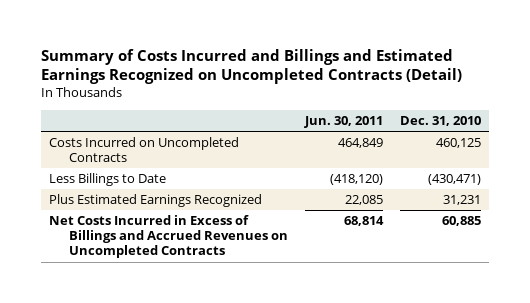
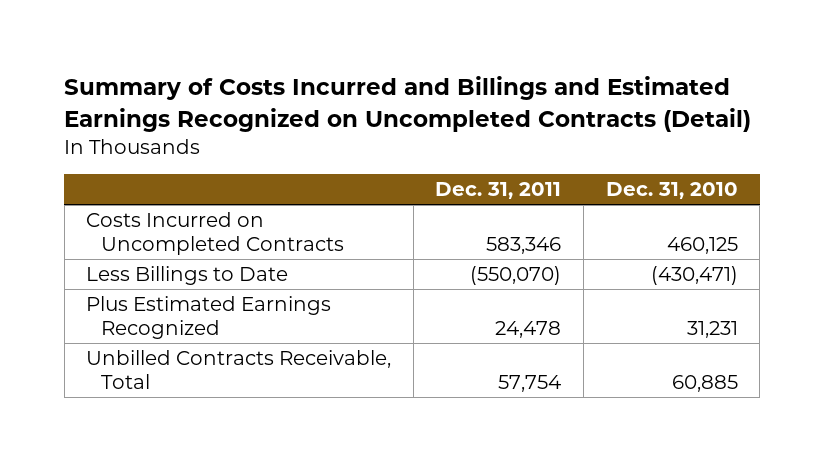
- | Jun. 30, 2011 | Dec. 31, 2010
+ | Dec. 31, 2011 | Dec. 31, 2010
- Net Costs Incurred in Excess of Billings and Accrued Revenues on Uncompleted Contracts | 68,814 | 60,885
+ Unbilled Contracts Receivable, Total | 57,754 | 60,885

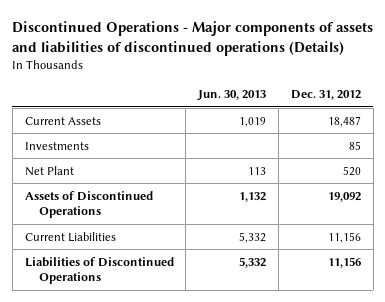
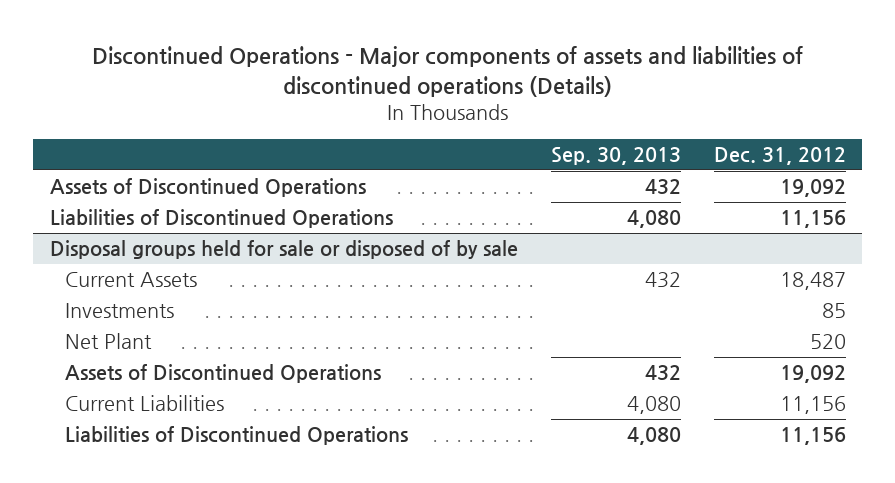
- | Jun. 30, 2013 | Dec. 31, 2012
+ | Sep. 30, 2013 | Dec. 31, 2012
+ Assets of Discontinued Operations | 432 | 19,092
+ Liabilities of Discontinued Operations | 4,080 | 11,156
+ Disposal groups held for sale or disposed of by sale

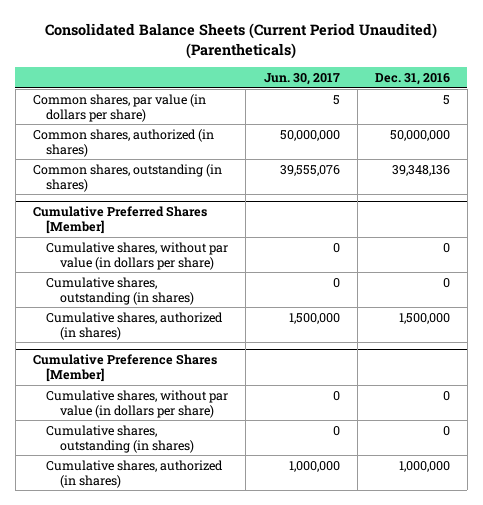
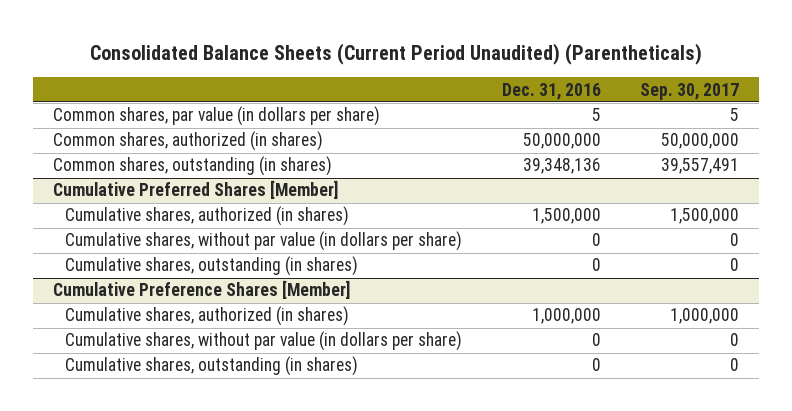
- | Jun. 30, 2017 | Dec. 31, 2016
+ | Dec. 31, 2016 | Sep. 30, 2017
@ Cumulative Preferred Shares [Member]
moved up: Cumulative shares, authorized (in shares) | 1,500,000 | 1,500,000
@ Cumulative Preference Shares [Member]
moved up: Cumulative shares, authorized (in shares) | 1,000,000 | 1,000,000

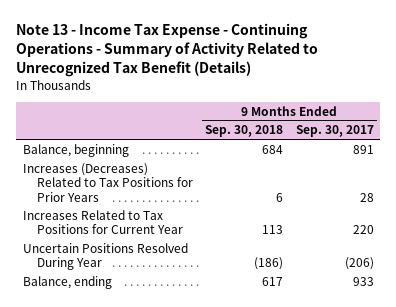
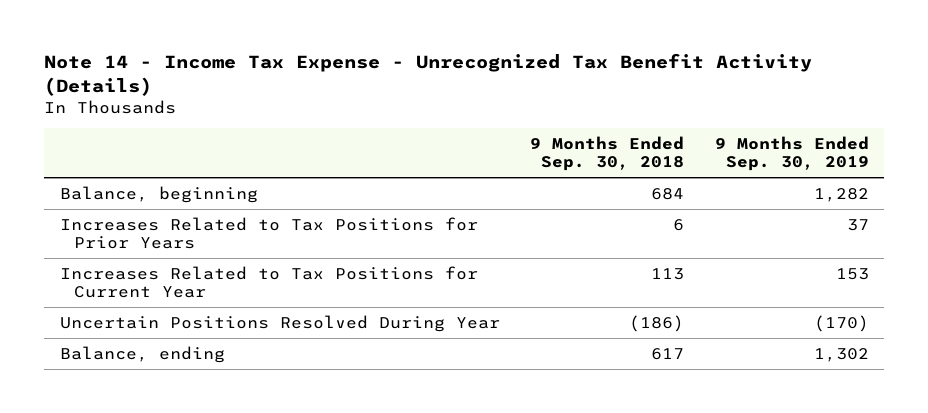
- Note 13 - Income Tax Expense - Continuing Operations - Summary of Activity Related to Unrecognized Tax Benefit (Details)
+ Note 14 - Income Tax Expense - Unrecognized Tax Benefit Activity (Details)
- | 9 Months Ended Sep. 30, 2018 | 9 Months Ended Sep. 30, 2017
+ | 9 Months Ended Sep. 30, 2018 | 9 Months Ended Sep. 30, 2019
- Increases (Decreases) Related to Tax Positions for Prior Years | 6 | 28
+ Increases Related to Tax Positions for Prior Years | 6 | 37

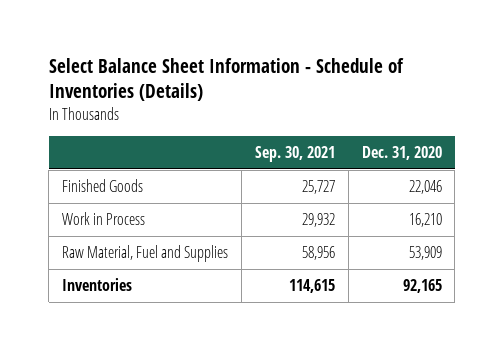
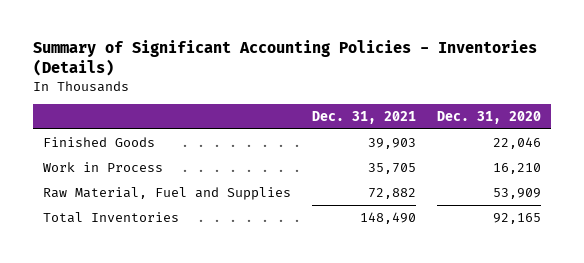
- Select Balance Sheet Information - Schedule of Inventories (Details)
+ Summary of Significant Accounting Policies - Inventories (Details)
- | Sep. 30, 2021 | Dec. 31, 2020
+ | Dec. 31, 2021 | Dec. 31, 2020
- Inventories | 114,615 | 92,165
+ Total Inventories | 148,490 | 92,165

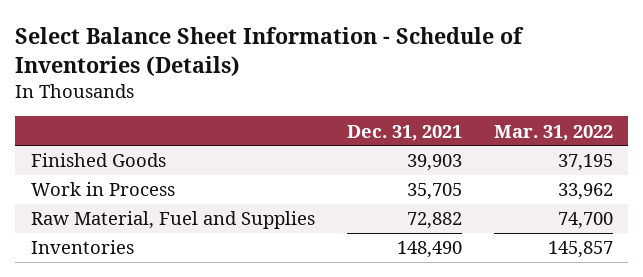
- Summary of Significant Accounting Policies - Inventories (Details)
+ Select Balance Sheet Information - Schedule of Inventories (Details)
- | Dec. 31, 2021 | Dec. 31, 2020
+ | Dec. 31, 2021 | Mar. 31, 2022
- Total Inventories | 148,490 | 92,165
+ Inventories | 148,490 | 145,857

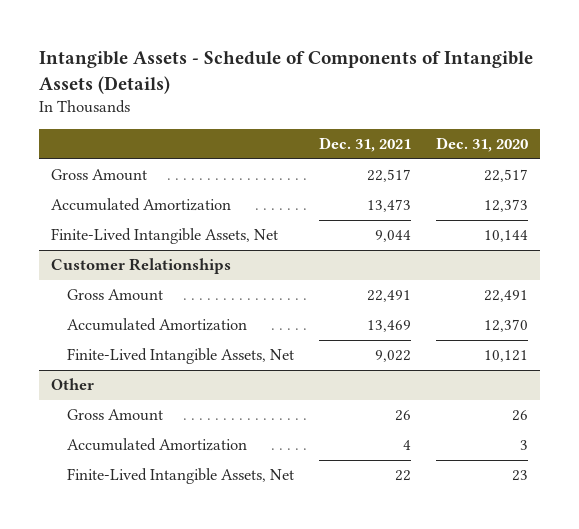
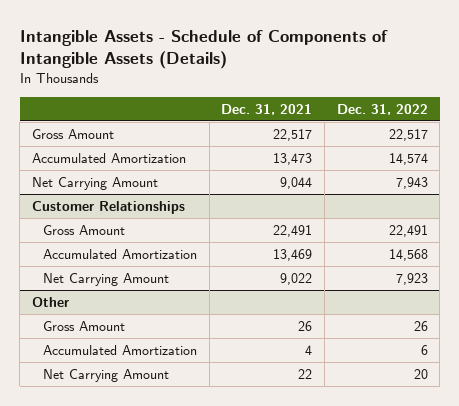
- | Dec. 31, 2021 | Dec. 31, 2020
+ | Dec. 31, 2021 | Dec. 31, 2022
- Finite-Lived Intangible Assets, Net | 9,044 | 10,144
+ Net Carrying Amount | 9,044 | 7,943
@ Customer Relationships
- Finite-Lived Intangible Assets, Net | 9,022 | 10,121
+ Net Carrying Amount | 9,022 | 7,923
@ Other
- Finite-Lived Intangible Assets, Net | 22 | 23
+ Net Carrying Amount | 22 | 20

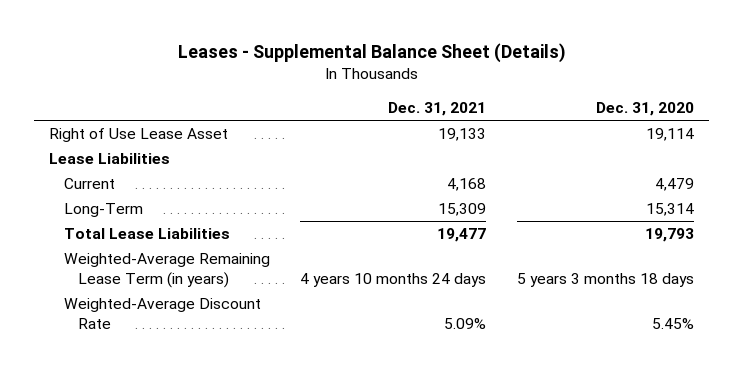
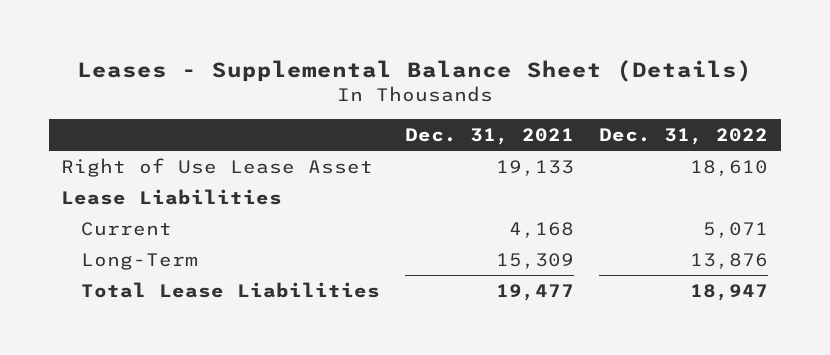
- | Dec. 31, 2021 | Dec. 31, 2020
+ | Dec. 31, 2021 | Dec. 31, 2022
- Weighted-Average Remaining Lease Term (in years) | 4 years 10 months 24 days | 5 years 3 months 18 days
- Weighted-Average Discount Rate | 5.09% | 5.45%

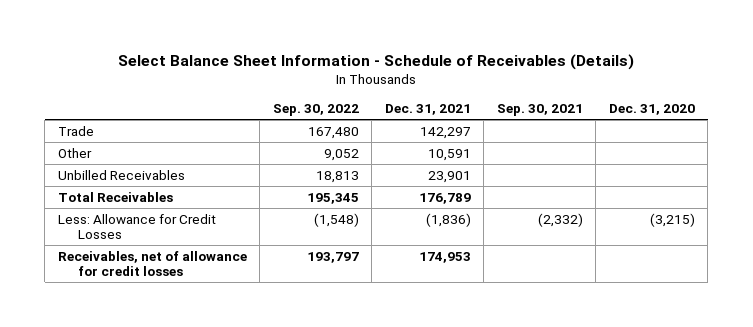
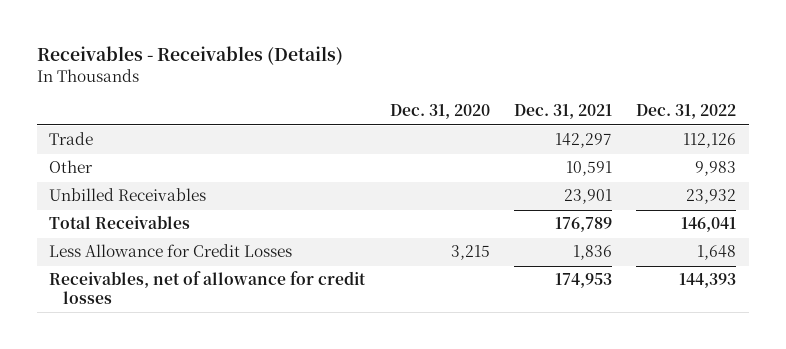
- Select Balance Sheet Information - Schedule of Receivables (Details)
+ Receivables - Receivables (Details)
- | Sep. 30, 2022 | Dec. 31, 2021 | Sep. 30, 2021 | Dec. 31, 2020
+ | Dec. 31, 2020 | Dec. 31, 2021 | Dec. 31, 2022
- Less: Allowance for Credit Losses | (1,548) | (1,836) | (2,332) | (3,215)
+ Less Allowance for Credit Losses | 3,215 | 1,836 | 1,648

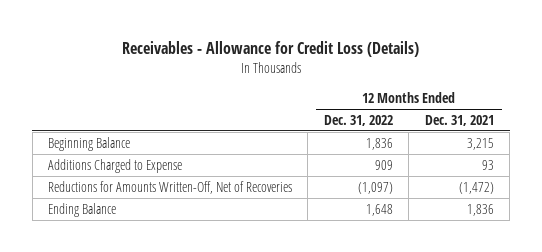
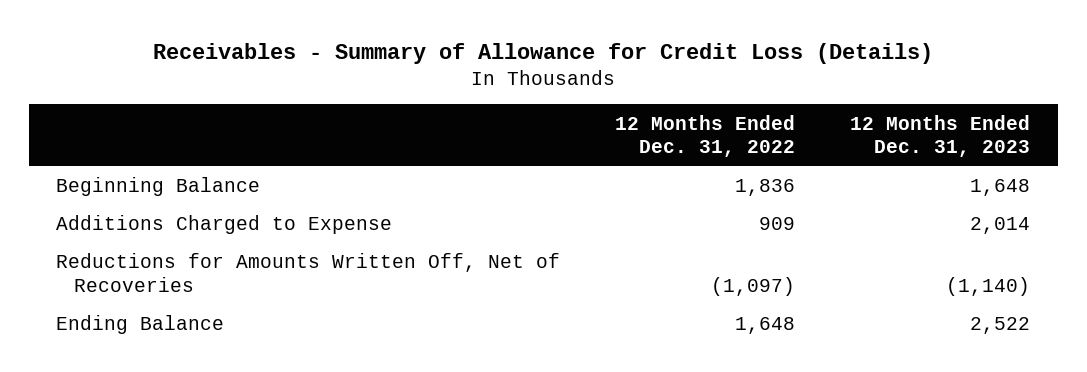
- Receivables - Allowance for Credit Loss (Details)
+ Receivables - Summary of Allowance for Credit Loss (Details)
- | 12 Months Ended Dec. 31, 2022 | 12 Months Ended Dec. 31, 2021
+ | 12 Months Ended Dec. 31, 2022 | 12 Months Ended Dec. 31, 2023
- Reductions for Amounts Written-Off, Net of Recoveries | (1,097) | (1,472)
+ Reductions for Amounts Written Off, Net of Recoveries | (1,097) | (1,140)

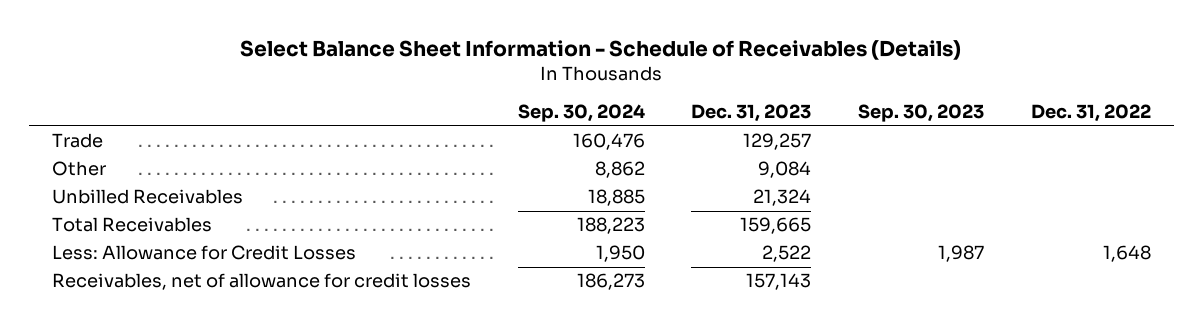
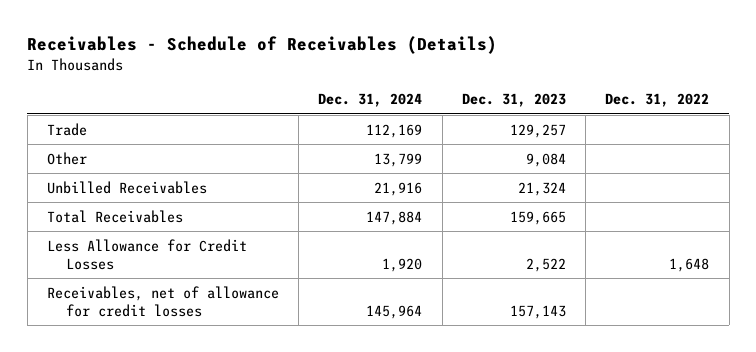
- Select Balance Sheet Information - Schedule of Receivables (Details)
+ Receivables - Schedule of Receivables (Details)
- | Sep. 30, 2024 | Dec. 31, 2023 | Sep. 30, 2023 | Dec. 31, 2022
+ | Dec. 31, 2024 | Dec. 31, 2023 | Dec. 31, 2022
- Less: Allowance for Credit Losses | 1,950 | 2,522 | 1,987 | 1,648
+ Less Allowance for Credit Losses | 1,920 | 2,522 | 1,648

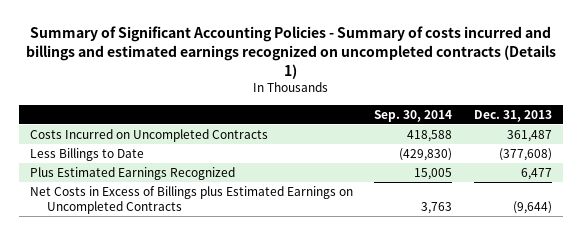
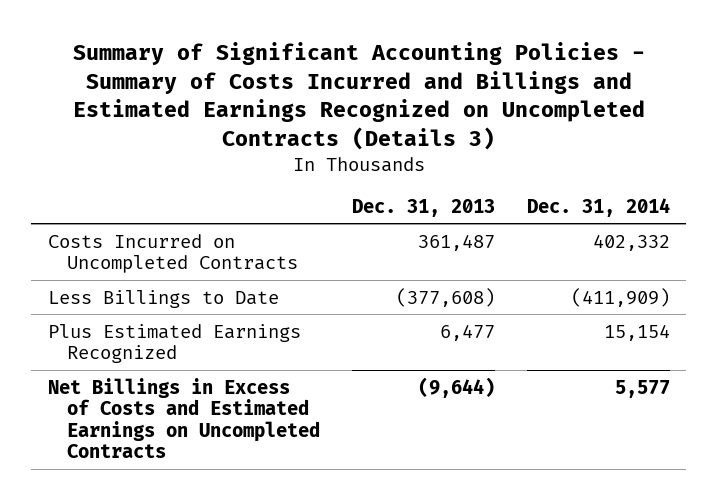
- Summary of Significant Accounting Policies - Summary of costs incurred and billings and estimated earnings recognized on uncompleted contracts (Details 1)
+ Summary of Significant Accounting Policies - Summary of Costs Incurred and Billings and Estimated Earnings Recognized on Uncompleted Contracts (Details 3)
- | Sep. 30, 2014 | Dec. 31, 2013
+ | Dec. 31, 2013 | Dec. 31, 2014
- Net Costs in Excess of Billings plus Estimated Earnings on Uncompleted Contracts | 3,763 | (9,644)
+ Net Billings in Excess of Costs and Estimated Earnings on Uncompleted Contracts | (9,644) | 5,577

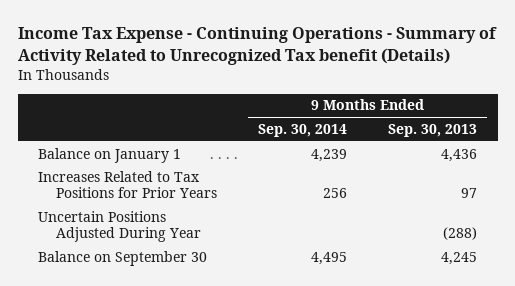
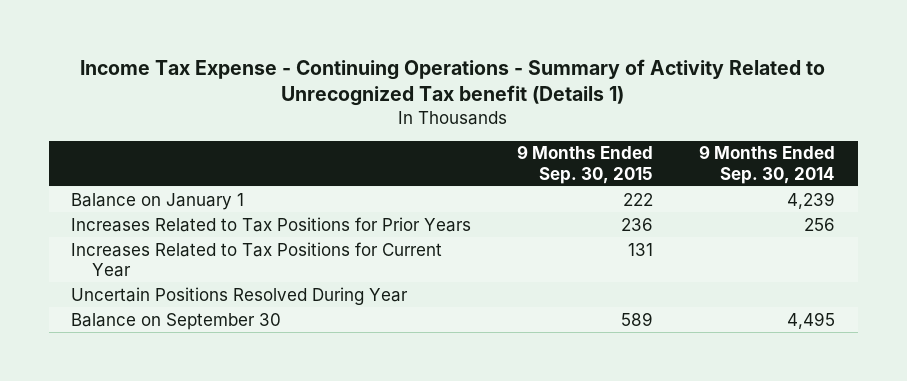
- Income Tax Expense - Continuing Operations - Summary of Activity Related to Unrecognized Tax benefit (Details)
+ Income Tax Expense - Continuing Operations - Summary of Activity Related to Unrecognized Tax benefit (Details 1)
- | 9 Months Ended Sep. 30, 2014 | 9 Months Ended Sep. 30, 2013
+ | 9 Months Ended Sep. 30, 2015 | 9 Months Ended Sep. 30, 2014
- Uncertain Positions Adjusted During Year | | (288)
+ Increases Related to Tax Positions for Current Year | 131 |
+ Uncertain Positions Resolved During Year

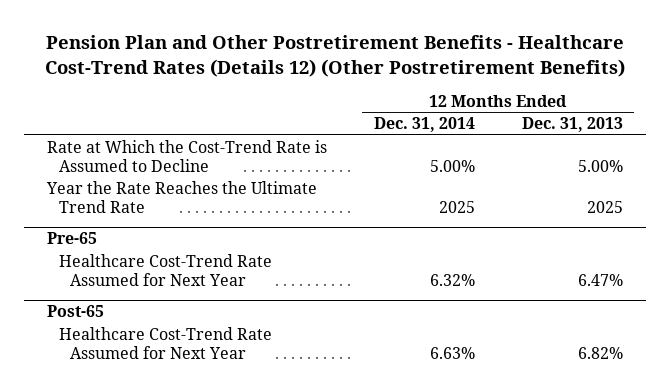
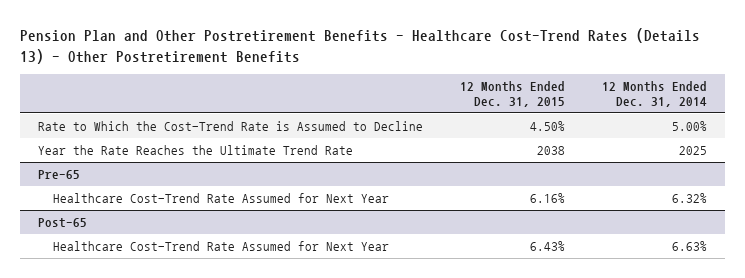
- Pension Plan and Other Postretirement Benefits - Healthcare Cost-Trend Rates (Details 12) (Other Postretirement Benefits)
+ Pension Plan and Other Postretirement Benefits - Healthcare Cost-Trend Rates (Details 13) - Other Postretirement Benefits
- | 12 Months Ended Dec. 31, 2014 | 12 Months Ended Dec. 31, 2013
+ | 12 Months Ended Dec. 31, 2015 | 12 Months Ended Dec. 31, 2014
- Rate at Which the Cost-Trend Rate is Assumed to Decline | 5.00% | 5.00%
+ Rate to Which the Cost-Trend Rate is Assumed to Decline | 4.50% | 5.00%

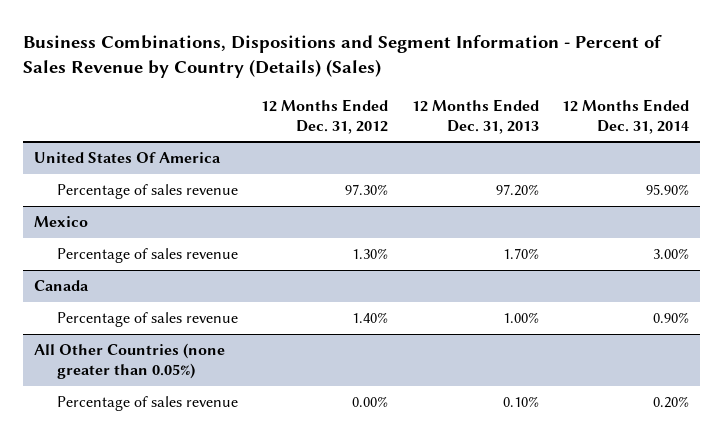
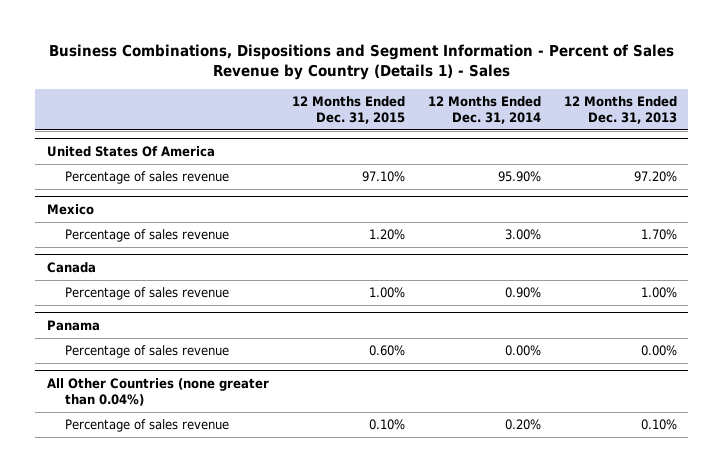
- Business Combinations, Dispositions and Segment Information - Percent of Sales Revenue by Country (Details) (Sales)
+ Business Combinations, Dispositions and Segment Information - Percent of Sales Revenue by Country (Details 1) - Sales
- | 12 Months Ended Dec. 31, 2012 | 12 Months Ended Dec. 31, 2013 | 12 Months Ended Dec. 31, 2014
+ | 12 Months Ended Dec. 31, 2015 | 12 Months Ended Dec. 31, 2014 | 12 Months Ended Dec. 31, 2013
- All Other Countries (none greater than 0.05%)
+ Panama
+ Percentage of sales revenue | 0.60% | 0.00% | 0.00%
+ All Other Countries (none greater than 0.04%)

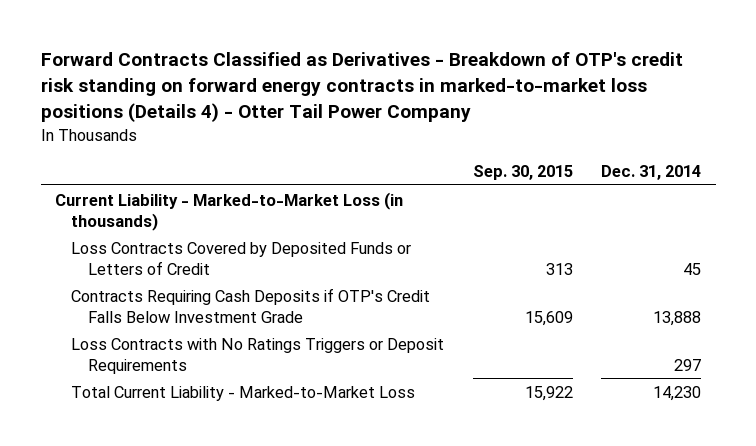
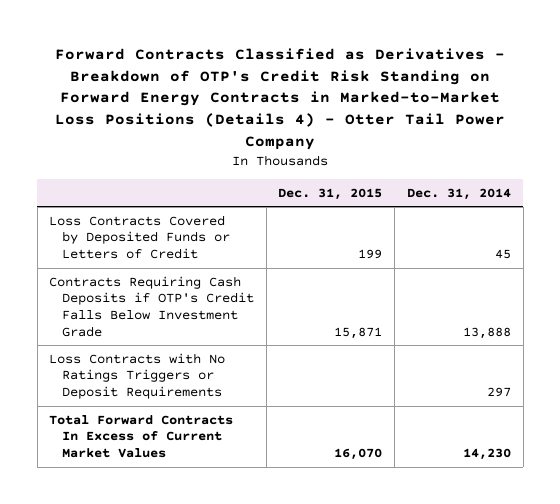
- Forward Contracts Classified as Derivatives - Breakdown of OTP's credit risk standing on forward energy contracts in marked-to-market loss positions (Details 4) - Otter Tail Power Company
+ Forward Contracts Classified as Derivatives - Breakdown of OTP's Credit Risk Standing on Forward Energy Contracts in Marked-to-Market Loss Positions (Details 4) - Otter Tail Power Company
- | Sep. 30, 2015 | Dec. 31, 2014
+ | Dec. 31, 2015 | Dec. 31, 2014
- Current Liability - Marked-to-Market Loss (in thousands)
- Total Current Liability - Marked-to-Market Loss | 15,922 | 14,230
+ Total Forward Contracts In Excess of Current Market Values | 16,070 | 14,230

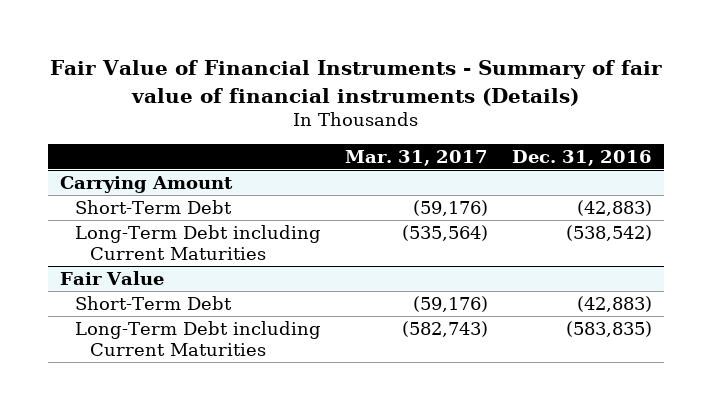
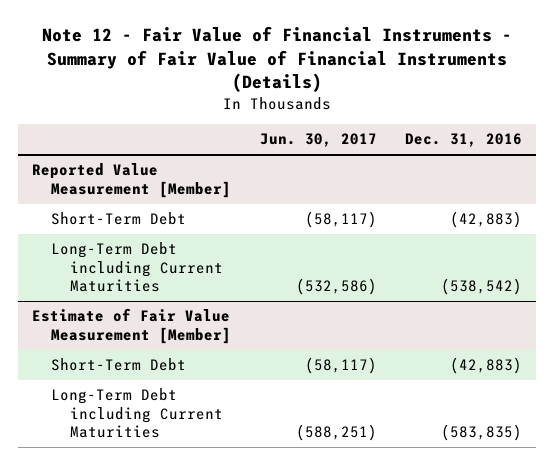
- Fair Value of Financial Instruments - Summary of fair value of financial instruments (Details)
+ Note 12 - Fair Value of Financial Instruments - Summary of Fair Value of Financial Instruments (Details)
- | Mar. 31, 2017 | Dec. 31, 2016
+ | Jun. 30, 2017 | Dec. 31, 2016
- Carrying Amount
+ Reported Value Measurement [Member]
- Fair Value
+ Estimate of Fair Value Measurement [Member]

